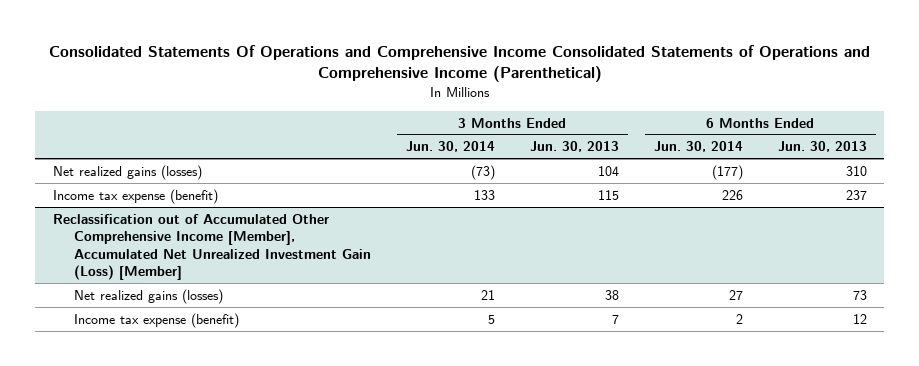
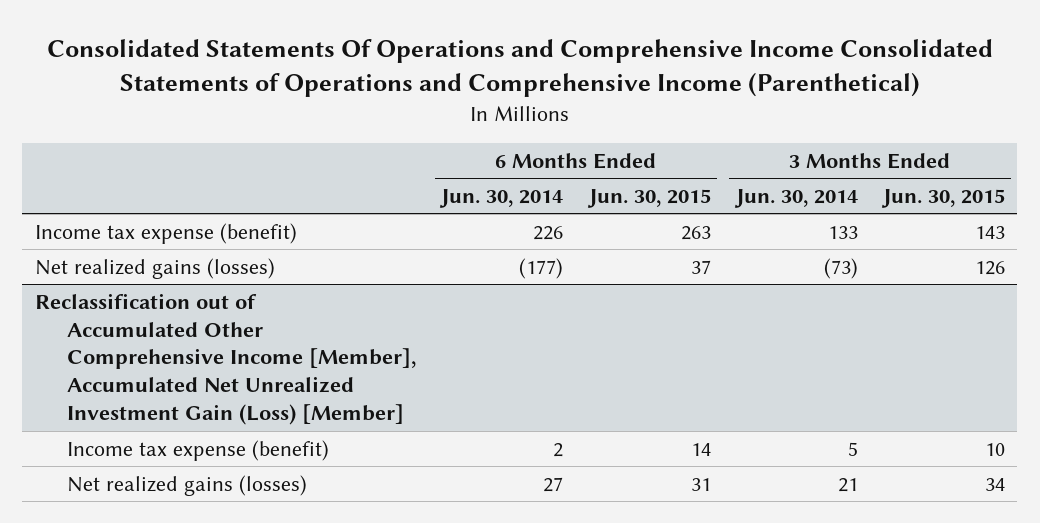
- | 3 Months Ended Jun. 30, 2014 | 3 Months Ended Jun. 30, 2013 | 6 Months Ended Jun. 30, 2014 | 6 Months Ended Jun. 30, 2013
+ | 6 Months Ended Jun. 30, 2014 | 6 Months Ended Jun. 30, 2015 | 3 Months Ended Jun. 30, 2014 | 3 Months Ended Jun. 30, 2015
moved down: Net realized gains (losses) | (177) | 37 | (73) | 126
@ Reclassification out of Accumulated Other Comprehensive Income [Member], Accumulated Net Unrealized Investment Gain (Loss) [Member]
moved down: Net realized gains (losses) | 27 | 31 | 21 | 34

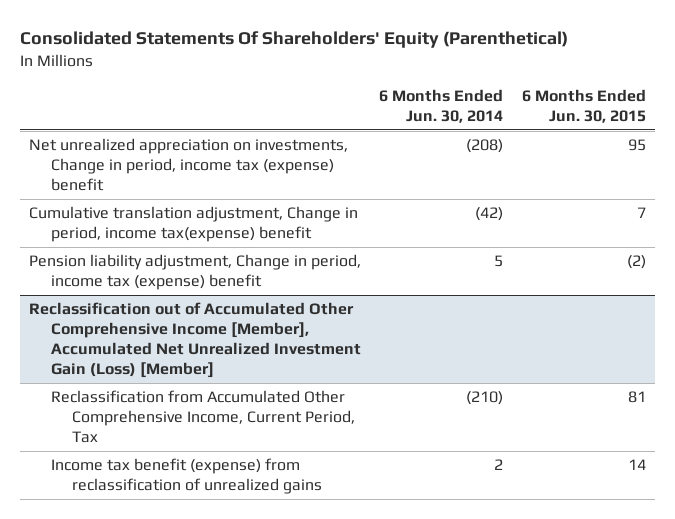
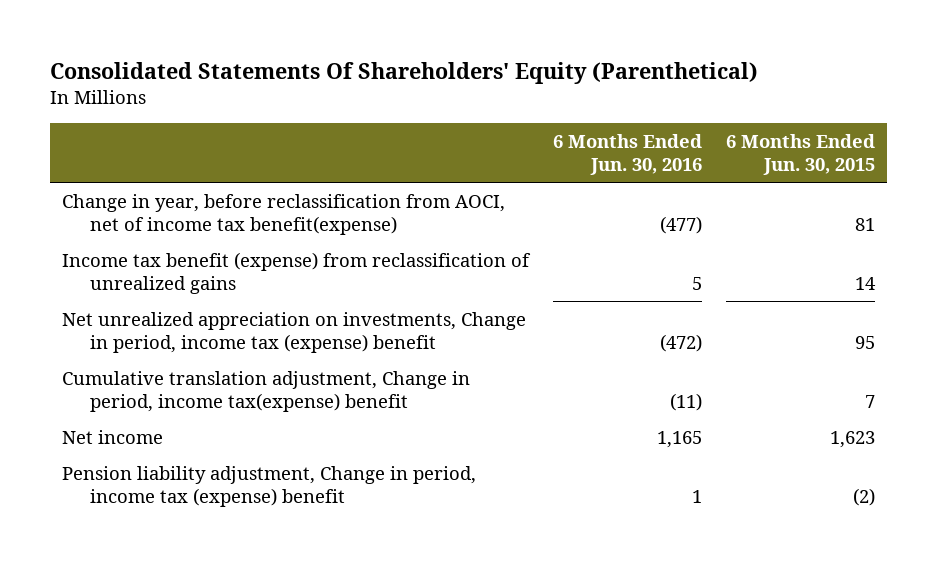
- | 6 Months Ended Jun. 30, 2014 | 6 Months Ended Jun. 30, 2015
+ | 6 Months Ended Jun. 30, 2016 | 6 Months Ended Jun. 30, 2015
+ Change in year, before reclassification from AOCI, net of income tax benefit(expense) | (477) | 81
+ Income tax benefit (expense) from reclassification of unrealized gains | 5 | 14
+ Net income | 1,165 | 1,623
- Reclassification out of Accumulated Other Comprehensive Income [Member], Accumulated Net Unrealized Investment Gain (Loss) [Member]
- Reclassification from Accumulated Other Comprehensive Income, Current Period, Tax | (210) | 81
- Income tax benefit (expense) from reclassification of unrealized gains | 2 | 14

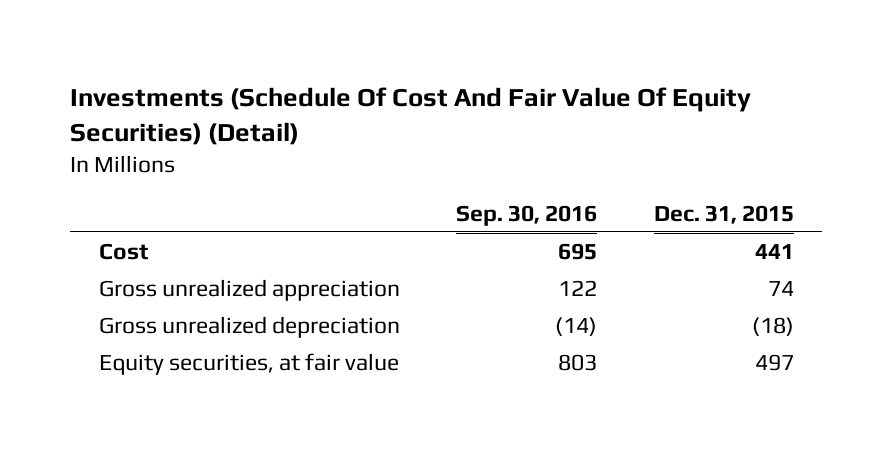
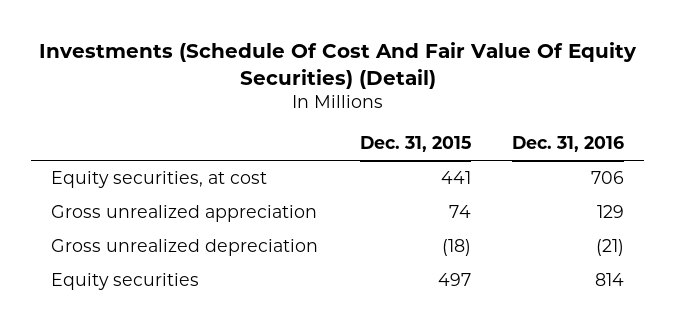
- | Sep. 30, 2016 | Dec. 31, 2015
+ | Dec. 31, 2015 | Dec. 31, 2016
- Cost | 695 | 441
+ Equity securities, at cost | 441 | 706
- Equity securities, at fair value | 803 | 497
+ Equity securities | 497 | 814

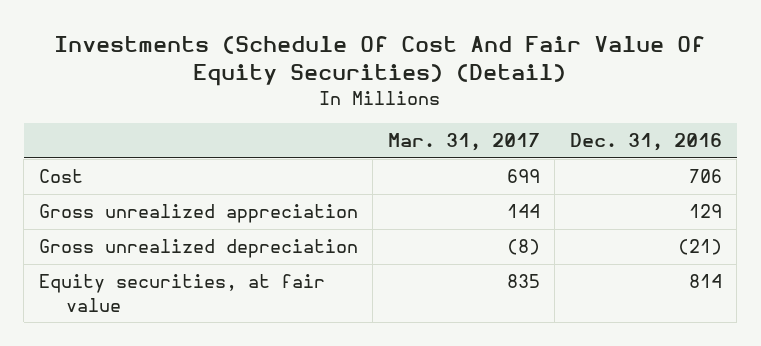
- | Dec. 31, 2015 | Dec. 31, 2016
+ | Mar. 31, 2017 | Dec. 31, 2016
- Equity securities, at cost | 441 | 706
+ Cost | 699 | 706
- Equity securities | 497 | 814
+ Equity securities, at fair value | 835 | 814

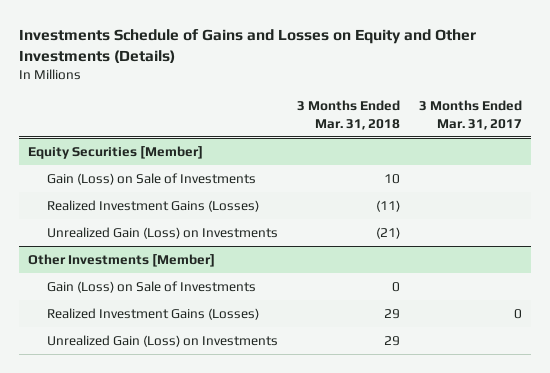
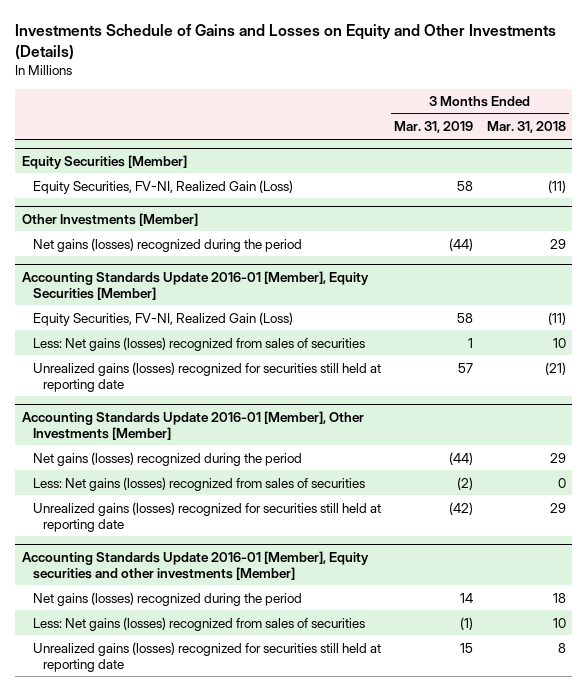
- | 3 Months Ended Mar. 31, 2018 | 3 Months Ended Mar. 31, 2017
+ | 3 Months Ended Mar. 31, 2019 | 3 Months Ended Mar. 31, 2018
@ Equity Securities [Member]
- Gain (Loss) on Sale of Investments | 10 |
- Realized Investment Gains (Losses) | (11) |
- Unrealized Gain (Loss) on Investments | (21) |
+ Equity Securities, FV-NI, Realized Gain (Loss) | 58 | (11)
@ Other Investments [Member]
- Gain (Loss) on Sale of Investments | 0 |
- Realized Investment Gains (Losses) | 29 | 0
- Unrealized Gain (Loss) on Investments | 29 |
+ Net gains (losses) recognized during the period | (44) | 29
+ Accounting Standards Update 2016-01 [Member], Equity Securities [Member]
+ Equity Securities, FV-NI, Realized Gain (Loss) | 58 | (11)
+ Less: Net gains (losses) recognized from sales of securities | 1 | 10
+ Unrealized gains (losses) recognized for securities still held at reporting date | 57 | (21)
+ Accounting Standards Update 2016-01 [Member], Other Investments [Member]
+ Net gains (losses) recognized during the period | (44) | 29
+ Less: Net gains (losses) recognized from sales of securities | (2) | 0
+ Unrealized gains (losses) recognized for securities still held at reporting date | (42) | 29
+ Accounting Standards Update 2016-01 [Member], Equity securities and other investments [Member]
+ Net gains (losses) recognized during the period | 14 | 18
+ Less: Net gains (losses) recognized from sales of securities | (1) | 10
+ Unrealized gains (losses) recognized for securities still held at reporting date | 15 | 8

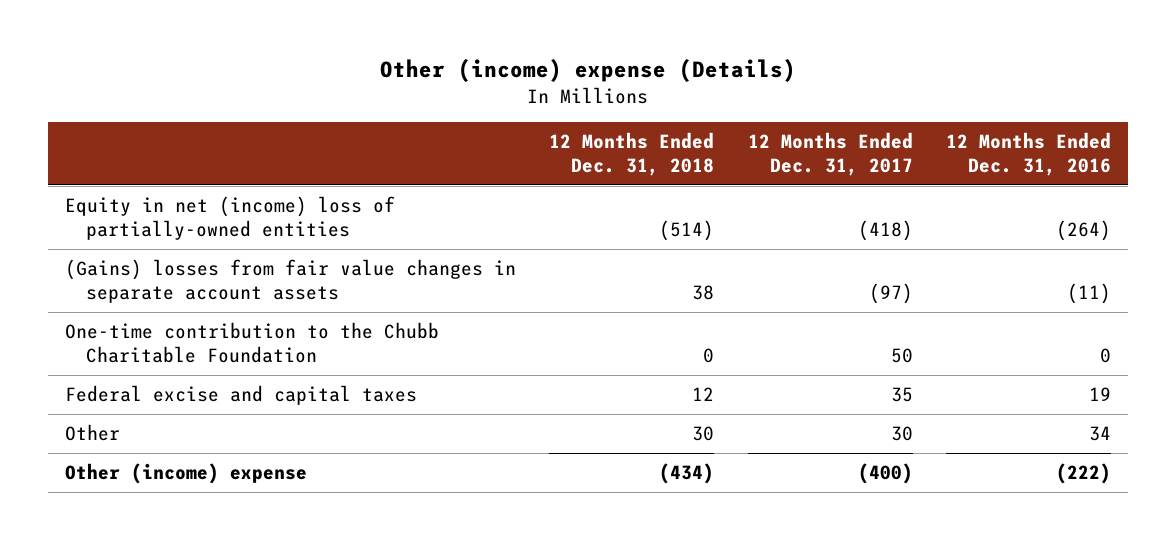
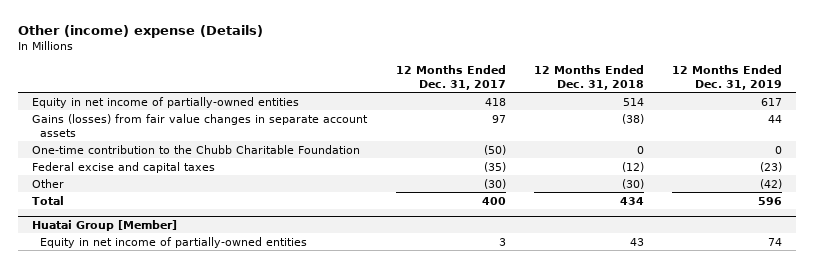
- | 12 Months Ended Dec. 31, 2018 | 12 Months Ended Dec. 31, 2017 | 12 Months Ended Dec. 31, 2016
+ | 12 Months Ended Dec. 31, 2017 | 12 Months Ended Dec. 31, 2018 | 12 Months Ended Dec. 31, 2019
- Equity in net (income) loss of partially-owned entities | (514) | (418) | (264)
- (Gains) losses from fair value changes in separate account assets | 38 | (97) | (11)
- One-time contribution to the Chubb Charitable Foundation | 0 | 50 | 0
- Federal excise and capital taxes | 12 | 35 | 19
- Other | 30 | 30 | 34
- Other (income) expense | (434) | (400) | (222)
+ Equity in net income of partially-owned entities | 418 | 514 | 617
+ Gains (losses) from fair value changes in separate account assets | 97 | (38) | 44
+ One-time contribution to the Chubb Charitable Foundation | (50) | 0 | 0
+ Federal excise and capital taxes | (35) | (12) | (23)
+ Other | (30) | (30) | (42)
+ Total | 400 | 434 | 596
+ Huatai Group [Member]
+ Equity in net income of partially-owned entities | 3 | 43 | 74

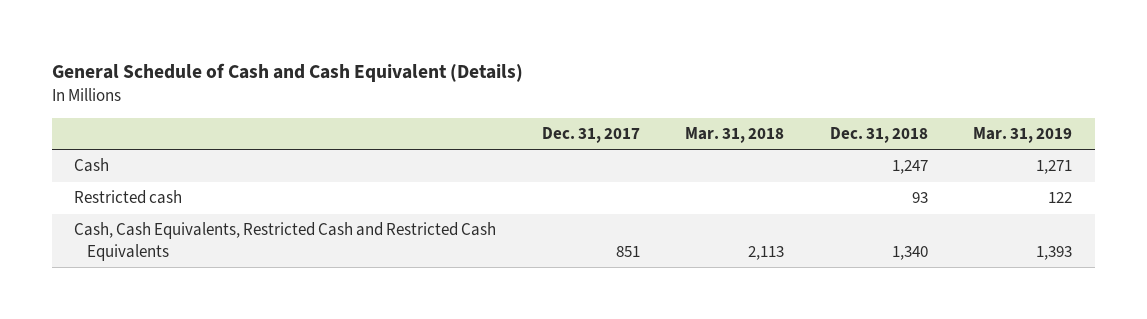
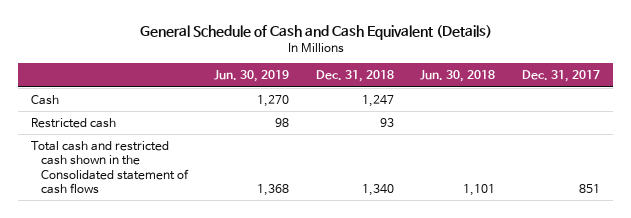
- | Dec. 31, 2017 | Mar. 31, 2018 | Dec. 31, 2018 | Mar. 31, 2019
+ | Jun. 30, 2019 | Dec. 31, 2018 | Jun. 30, 2018 | Dec. 31, 2017
- Cash, Cash Equivalents, Restricted Cash and Restricted Cash Equivalents | 851 | 2,113 | 1,340 | 1,393
+ Total cash and restricted cash shown in the Consolidated statement of cash flows | 1,368 | 1,340 | 1,101 | 851

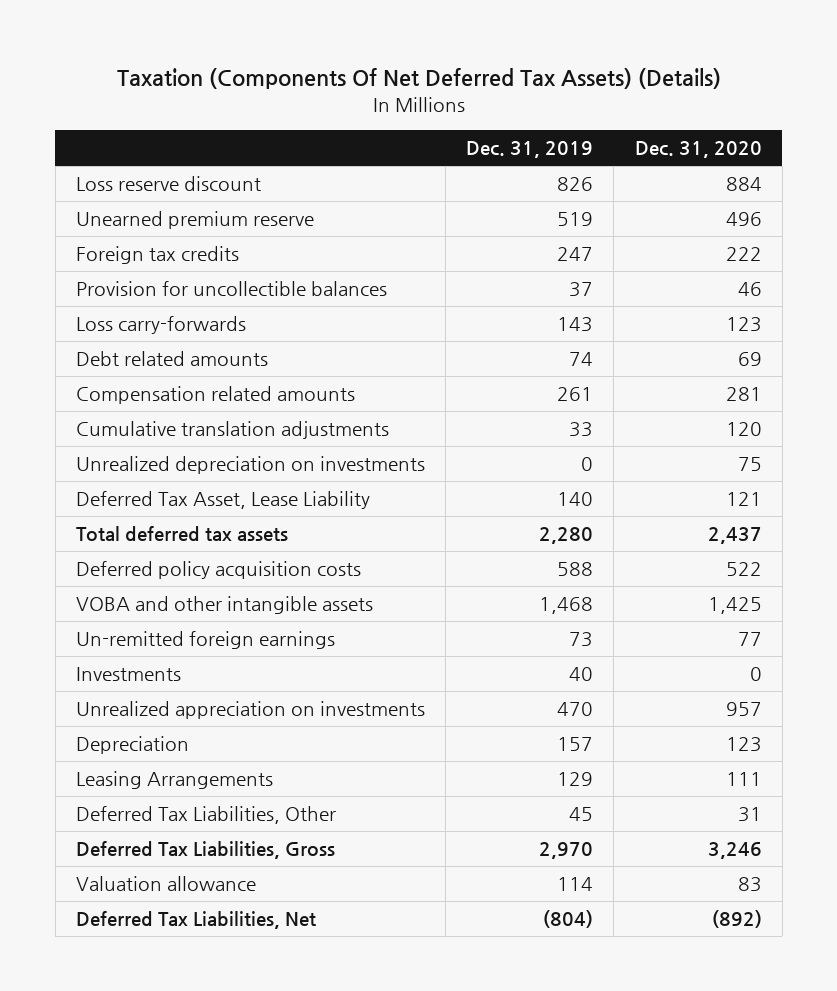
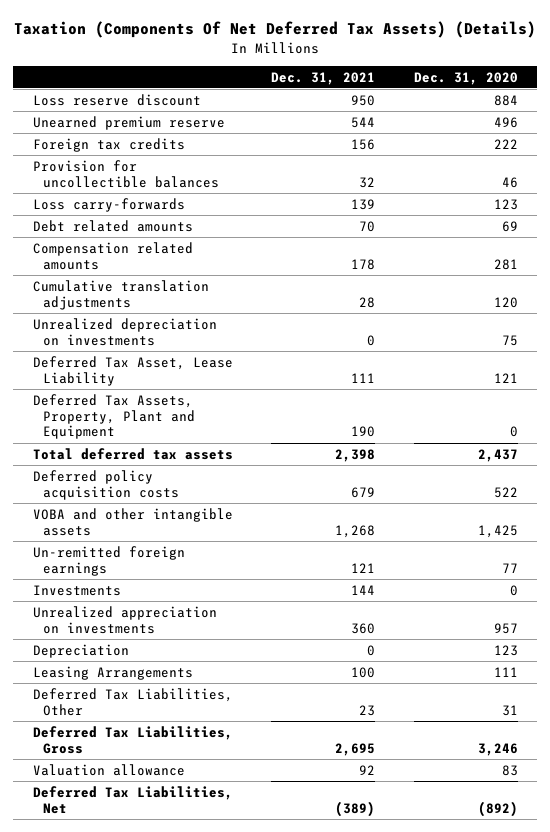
- | Dec. 31, 2019 | Dec. 31, 2020
+ | Dec. 31, 2021 | Dec. 31, 2020
+ Deferred Tax Assets, Property, Plant and Equipment | 190 | 0

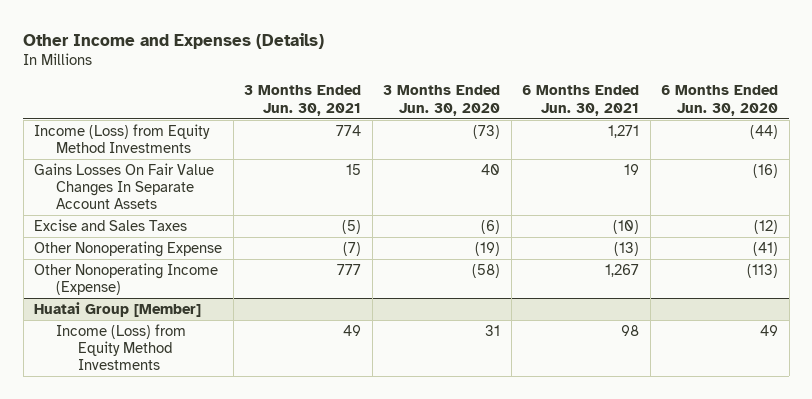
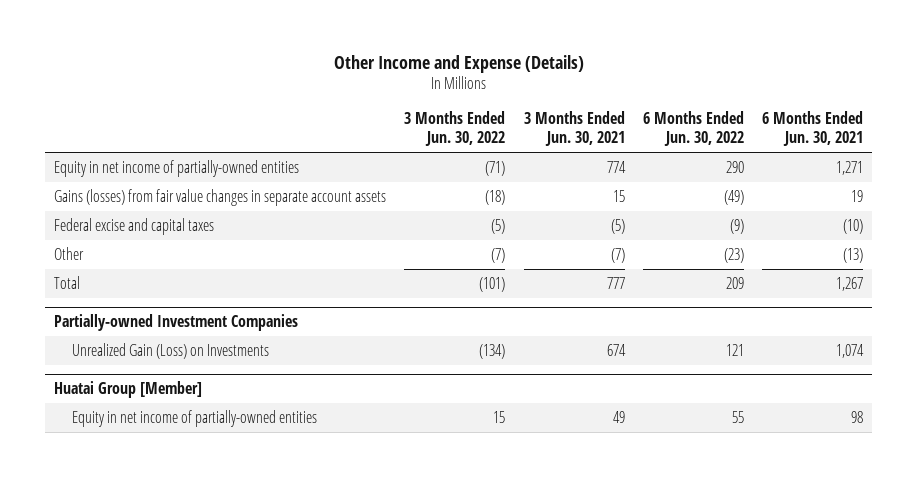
- Other Income and Expenses (Details)
+ Other Income and Expense (Details)
- | 3 Months Ended Jun. 30, 2021 | 3 Months Ended Jun. 30, 2020 | 6 Months Ended Jun. 30, 2021 | 6 Months Ended Jun. 30, 2020
+ | 3 Months Ended Jun. 30, 2022 | 3 Months Ended Jun. 30, 2021 | 6 Months Ended Jun. 30, 2022 | 6 Months Ended Jun. 30, 2021
- Income (Loss) from Equity Method Investments | 774 | (73) | 1,271 | (44)
- Gains Losses On Fair Value Changes In Separate Account Assets | 15 | 40 | 19 | (16)
- Excise and Sales Taxes | (5) | (6) | (10) | (12)
- Other Nonoperating Expense | (7) | (19) | (13) | (41)
- Other Nonoperating Income (Expense) | 777 | (58) | 1,267 | (113)
+ Equity in net income of partially-owned entities | (71) | 774 | 290 | 1,271
+ Gains (losses) from fair value changes in separate account assets | (18) | 15 | (49) | 19
+ Federal excise and capital taxes | (5) | (5) | (9) | (10)
+ Other | (7) | (7) | (23) | (13)
+ Total | (101) | 777 | 209 | 1,267
+ Partially-owned Investment Companies
+ Unrealized Gain (Loss) on Investments | (134) | 674 | 121 | 1,074
@ Huatai Group [Member]
- Income (Loss) from Equity Method Investments | 49 | 31 | 98 | 49
+ Equity in net income of partially-owned entities | 15 | 49 | 55 | 98

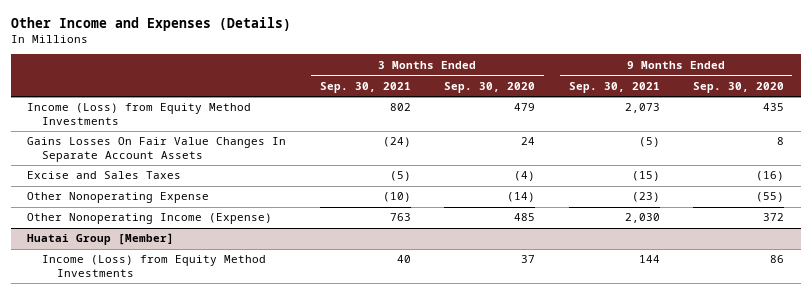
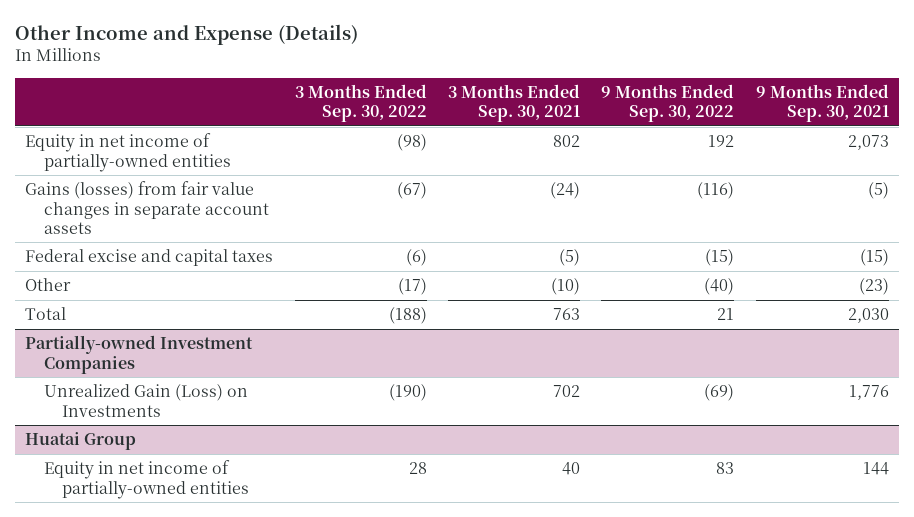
- Other Income and Expenses (Details)
+ Other Income and Expense (Details)
- | 3 Months Ended Sep. 30, 2021 | 3 Months Ended Sep. 30, 2020 | 9 Months Ended Sep. 30, 2021 | 9 Months Ended Sep. 30, 2020
+ | 3 Months Ended Sep. 30, 2022 | 3 Months Ended Sep. 30, 2021 | 9 Months Ended Sep. 30, 2022 | 9 Months Ended Sep. 30, 2021
- Income (Loss) from Equity Method Investments | 802 | 479 | 2,073 | 435
- Gains Losses On Fair Value Changes In Separate Account Assets | (24) | 24 | (5) | 8
- Excise and Sales Taxes | (5) | (4) | (15) | (16)
- Other Nonoperating Expense | (10) | (14) | (23) | (55)
- Other Nonoperating Income (Expense) | 763 | 485 | 2,030 | 372
- Huatai Group [Member]
- Income (Loss) from Equity Method Investments | 40 | 37 | 144 | 86
+ Equity in net income of partially-owned entities | (98) | 802 | 192 | 2,073
+ Gains (losses) from fair value changes in separate account assets | (67) | (24) | (116) | (5)
+ Federal excise and capital taxes | (6) | (5) | (15) | (15)
+ Other | (17) | (10) | (40) | (23)
+ Total | (188) | 763 | 21 | 2,030
+ Partially-owned Investment Companies
+ Unrealized Gain (Loss) on Investments | (190) | 702 | (69) | 1,776
+ Huatai Group
+ Equity in net income of partially-owned entities | 28 | 40 | 83 | 144

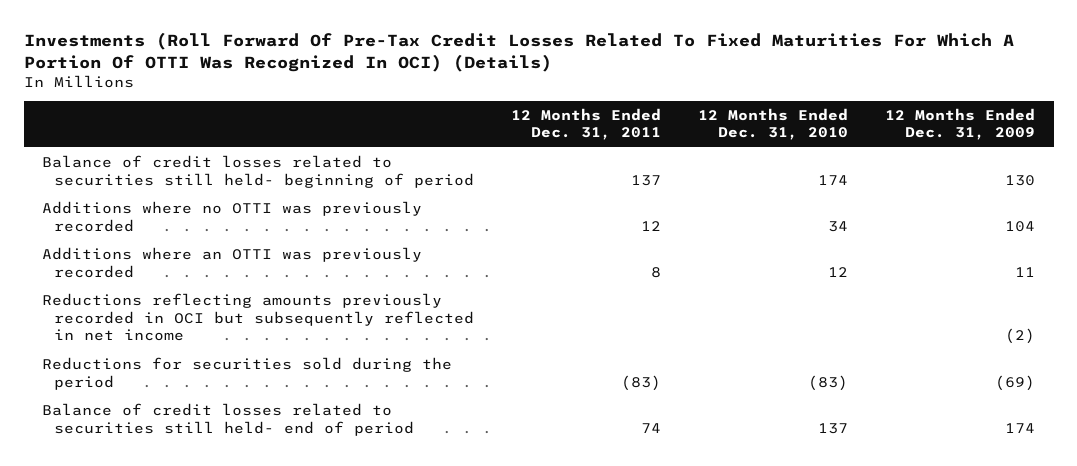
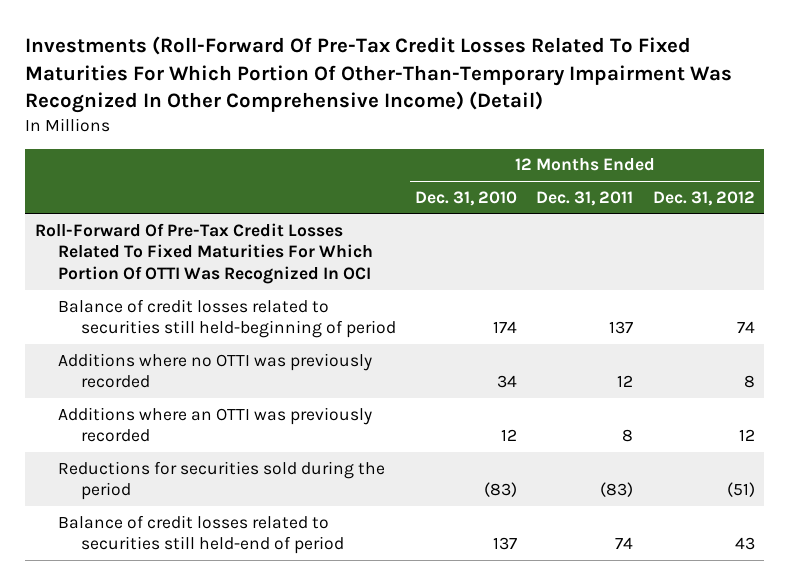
- Investments (Roll Forward Of Pre-Tax Credit Losses Related To Fixed Maturities For Which A Portion Of OTTI Was Recognized In OCI) (Details)
+ Investments (Roll-Forward Of Pre-Tax Credit Losses Related To Fixed Maturities For Which Portion Of Other-Than-Temporary Impairment Was Recognized In Other Comprehensive Income) (Detail)
- | 12 Months Ended Dec. 31, 2011 | 12 Months Ended Dec. 31, 2010 | 12 Months Ended Dec. 31, 2009
+ | 12 Months Ended Dec. 31, 2010 | 12 Months Ended Dec. 31, 2011 | 12 Months Ended Dec. 31, 2012
- Balance of credit losses related to securities still held- beginning of period | 137 | 174 | 130
+ Roll-Forward Of Pre-Tax Credit Losses Related To Fixed Maturities For Which Portion Of OTTI Was Recognized In OCI
+ Balance of credit losses related to securities still held-beginning of period | 174 | 137 | 74
- Reductions reflecting amounts previously recorded in OCI but subsequently reflected in net income | | | (2)
- Balance of credit losses related to securities still held- end of period | 74 | 137 | 174
+ Balance of credit losses related to securities still held-end of period | 137 | 74 | 43

